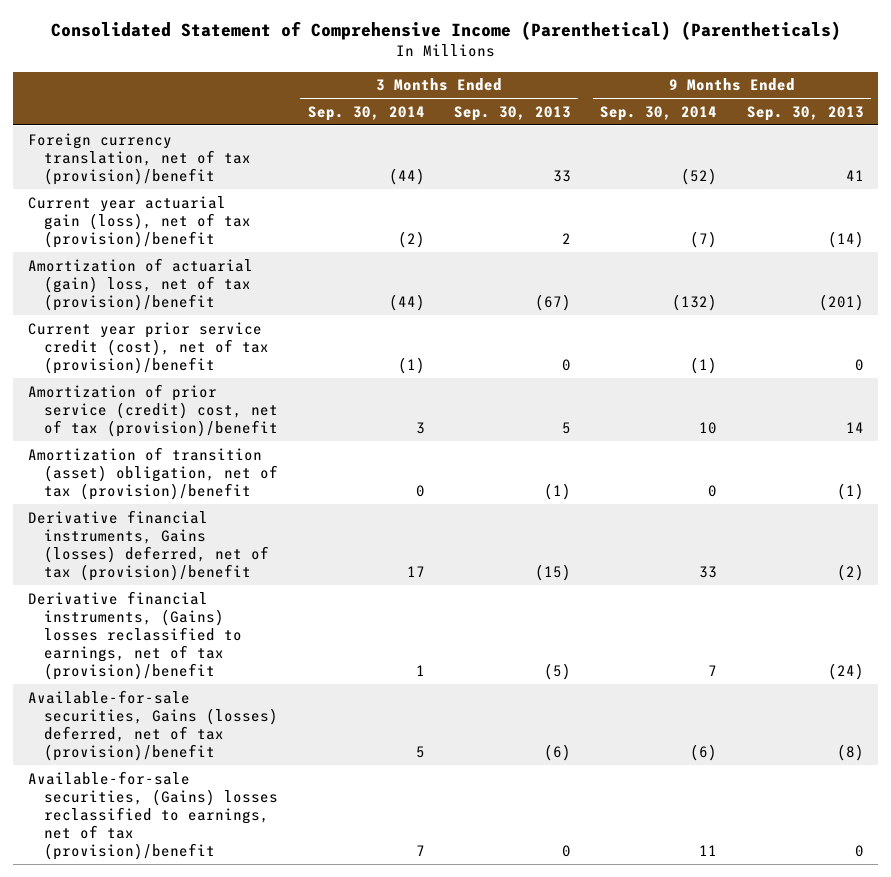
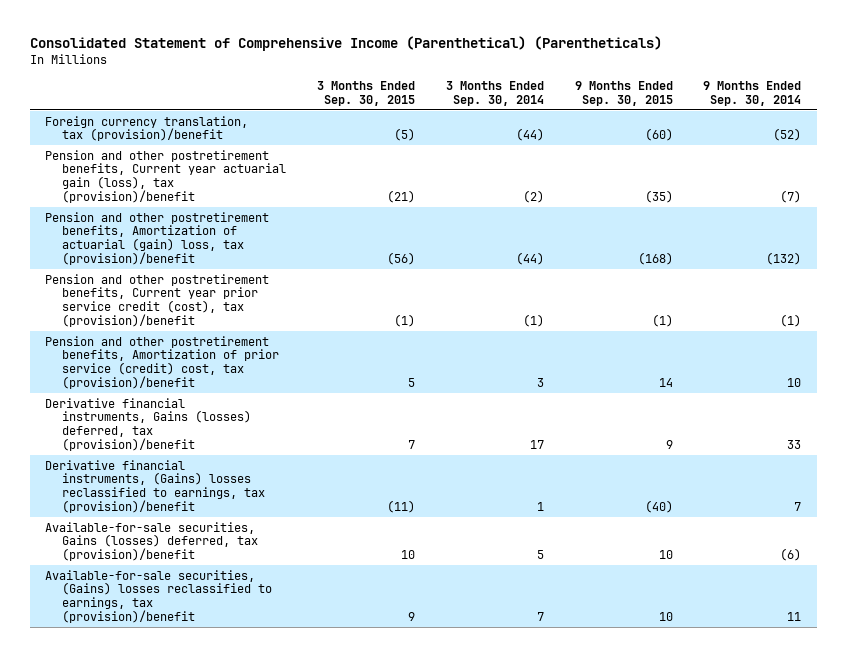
- | 3 Months Ended Sep. 30, 2014 | 3 Months Ended Sep. 30, 2013 | 9 Months Ended Sep. 30, 2014 | 9 Months Ended Sep. 30, 2013
+ | 3 Months Ended Sep. 30, 2015 | 3 Months Ended Sep. 30, 2014 | 9 Months Ended Sep. 30, 2015 | 9 Months Ended Sep. 30, 2014
- Foreign currency translation, net of tax (provision)/benefit | (44) | 33 | (52) | 41
- Current year actuarial gain (loss), net of tax (provision)/benefit | (2) | 2 | (7) | (14)
- Amortization of actuarial (gain) loss, net of tax (provision)/benefit | (44) | (67) | (132) | (201)
- Current year prior service credit (cost), net of tax (provision)/benefit | (1) | 0 | (1) | 0
- Amortization of prior service (credit) cost, net of tax (provision)/benefit | 3 | 5 | 10 | 14
- Amortization of transition (asset) obligation, net of tax (provision)/benefit | 0 | (1) | 0 | (1)
- Derivative financial instruments, Gains (losses) deferred, net of tax (provision)/benefit | 17 | (15) | 33 | (2)
- Derivative financial instruments, (Gains) losses reclassified to earnings, net of tax (provision)/benefit | 1 | (5) | 7 | (24)
- Available-for-sale securities, Gains (losses) deferred, net of tax (provision)/benefit | 5 | (6) | (6) | (8)
- Available-for-sale securities, (Gains) losses reclassified to earnings, net of tax (provision)/benefit | 7 | 0 | 11 | 0
+ Foreign currency translation, tax (provision)/benefit | (5) | (44) | (60) | (52)
+ Pension and other postretirement benefits, Current year actuarial gain (loss), tax (provision)/benefit | (21) | (2) | (35) | (7)
+ Pension and other postretirement benefits, Amortization of actuarial (gain) loss, tax (provision)/benefit | (56) | (44) | (168) | (132)
+ Pension and other postretirement benefits, Current year prior service credit (cost), tax (provision)/benefit | (1) | (1) | (1) | (1)
+ Pension and other postretirement benefits, Amortization of prior service (credit) cost, tax (provision)/benefit | 5 | 3 | 14 | 10
+ Derivative financial instruments, Gains (losses) deferred, tax (provision)/benefit | 7 | 17 | 9 | 33
+ Derivative financial instruments, (Gains) losses reclassified to earnings, tax (provision)/benefit | (11) | 1 | (40) | 7
+ Available-for-sale securities, Gains (losses) deferred, tax (provision)/benefit | 10 | 5 | 10 | (6)
+ Available-for-sale securities, (Gains) losses reclassified to earnings, tax (provision)/benefit | 9 | 7 | 10 | 11

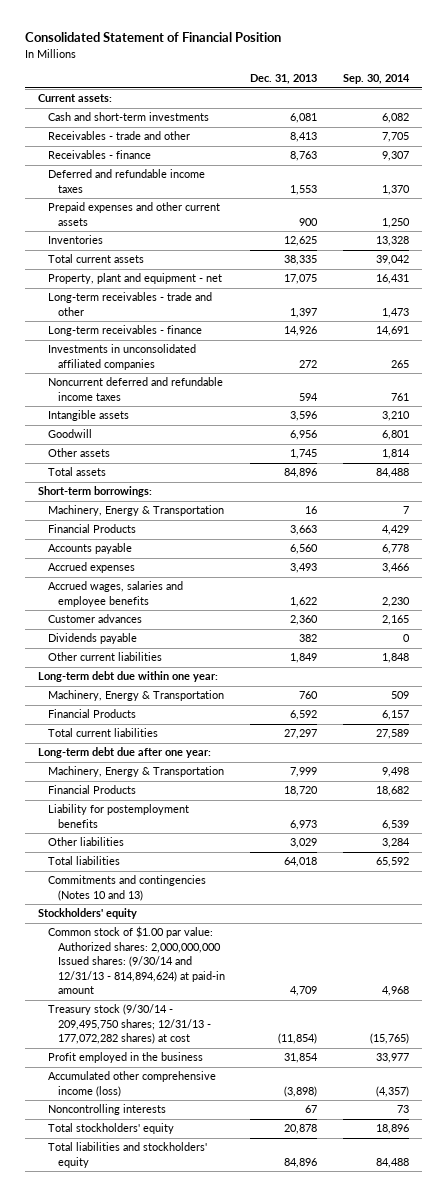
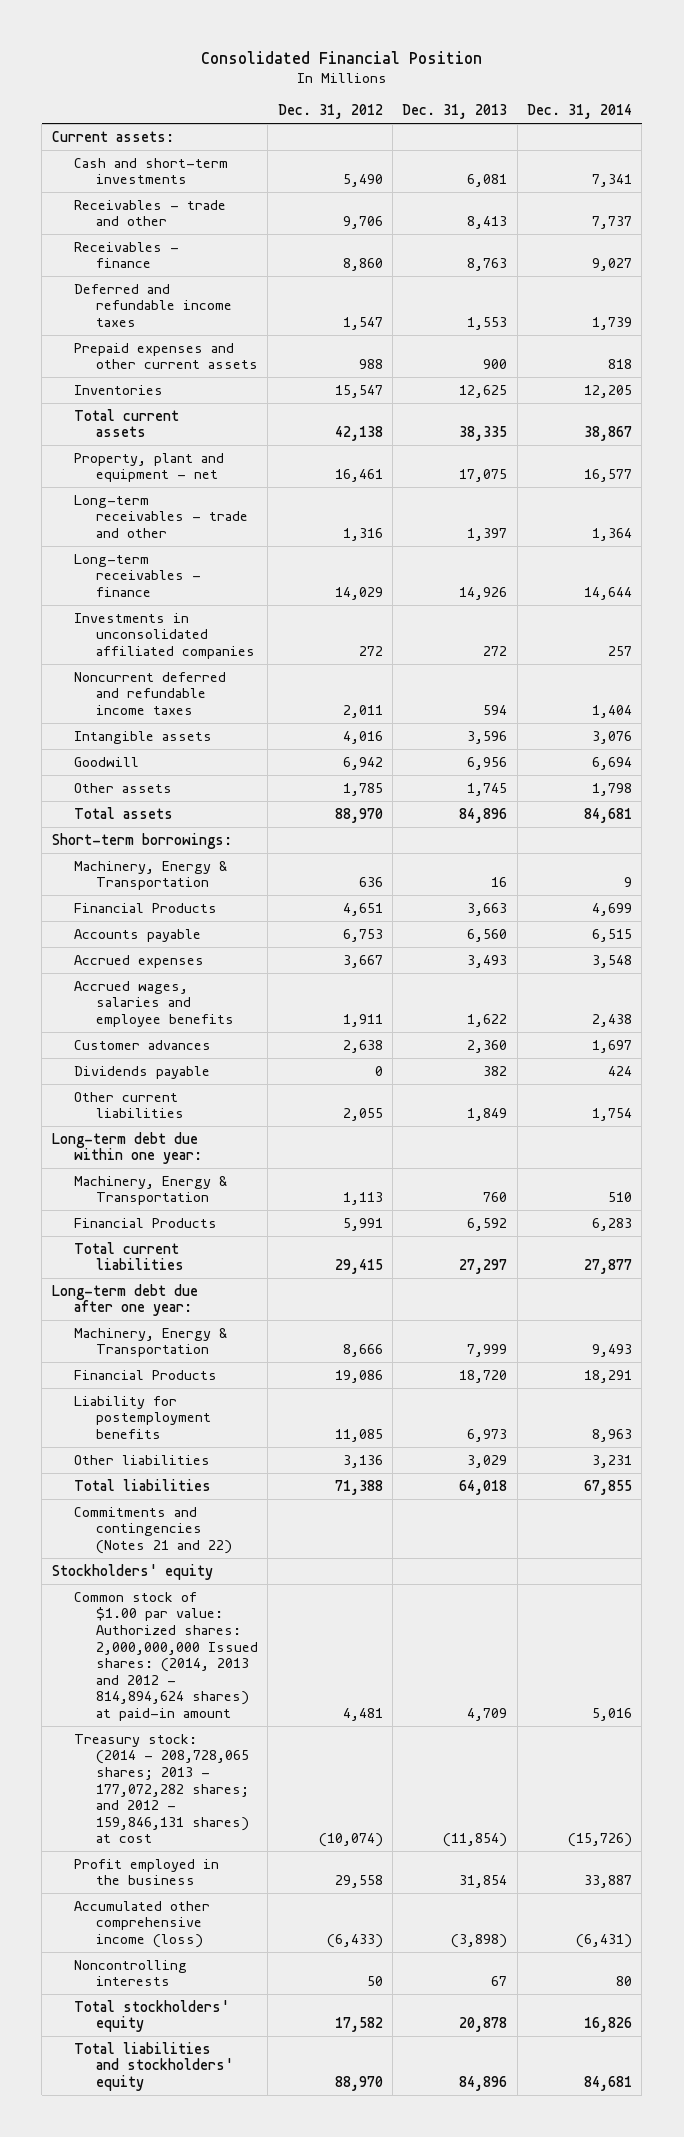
- Consolidated Statement of Financial Position
+ Consolidated Financial Position
- | Dec. 31, 2013 | Sep. 30, 2014
+ | Dec. 31, 2012 | Dec. 31, 2013 | Dec. 31, 2014
- Commitments and contingencies (Notes 10 and 13)
+ Commitments and contingencies (Notes 21 and 22)
- Common stock of $1.00 par value: Authorized shares: 2,000,000,000 Issued shares: (9/30/14 and 12/31/13 - 814,894,624) at paid-in amount | 4,709 | 4,968
- Treasury stock (9/30/14 - 209,495,750 shares; 12/31/13 - 177,072,282 shares) at cost | (11,854) | (15,765)
+ Common stock of $1.00 par value: Authorized shares: 2,000,000,000 Issued shares: (2014, 2013 and 2012 - 814,894,624 shares) at paid-in amount | 4,481 | 4,709 | 5,016
+ Treasury stock: (2014 - 208,728,065 shares; 2013 - 177,072,282 shares; and 2012 - 159,846,131 shares) at cost | (10,074) | (11,854) | (15,726)

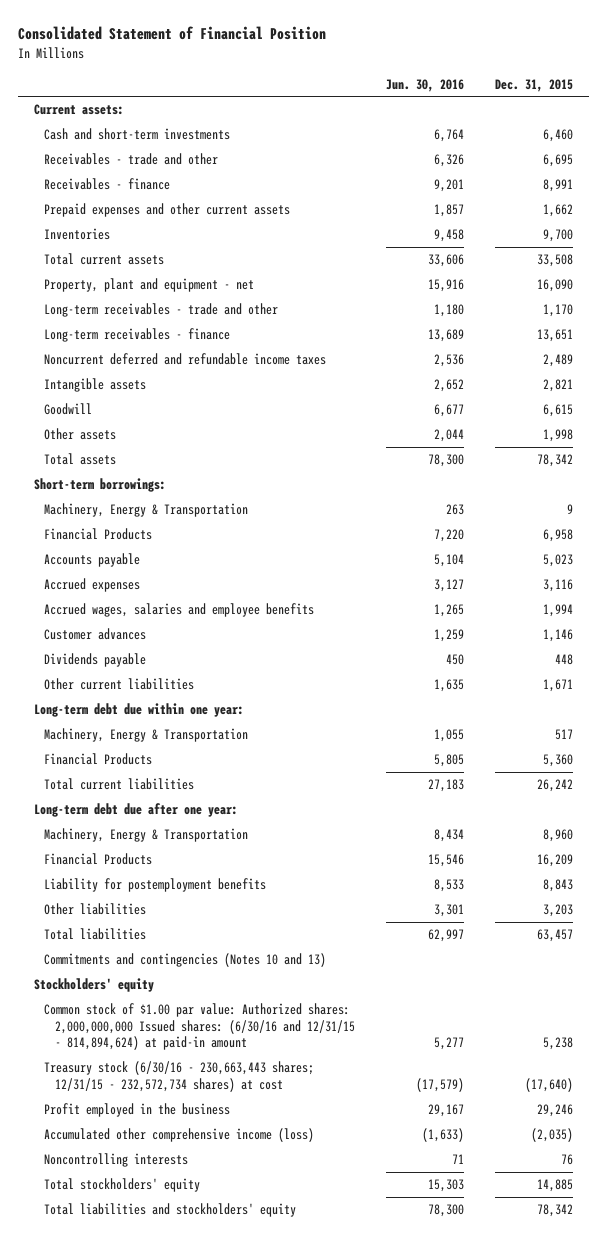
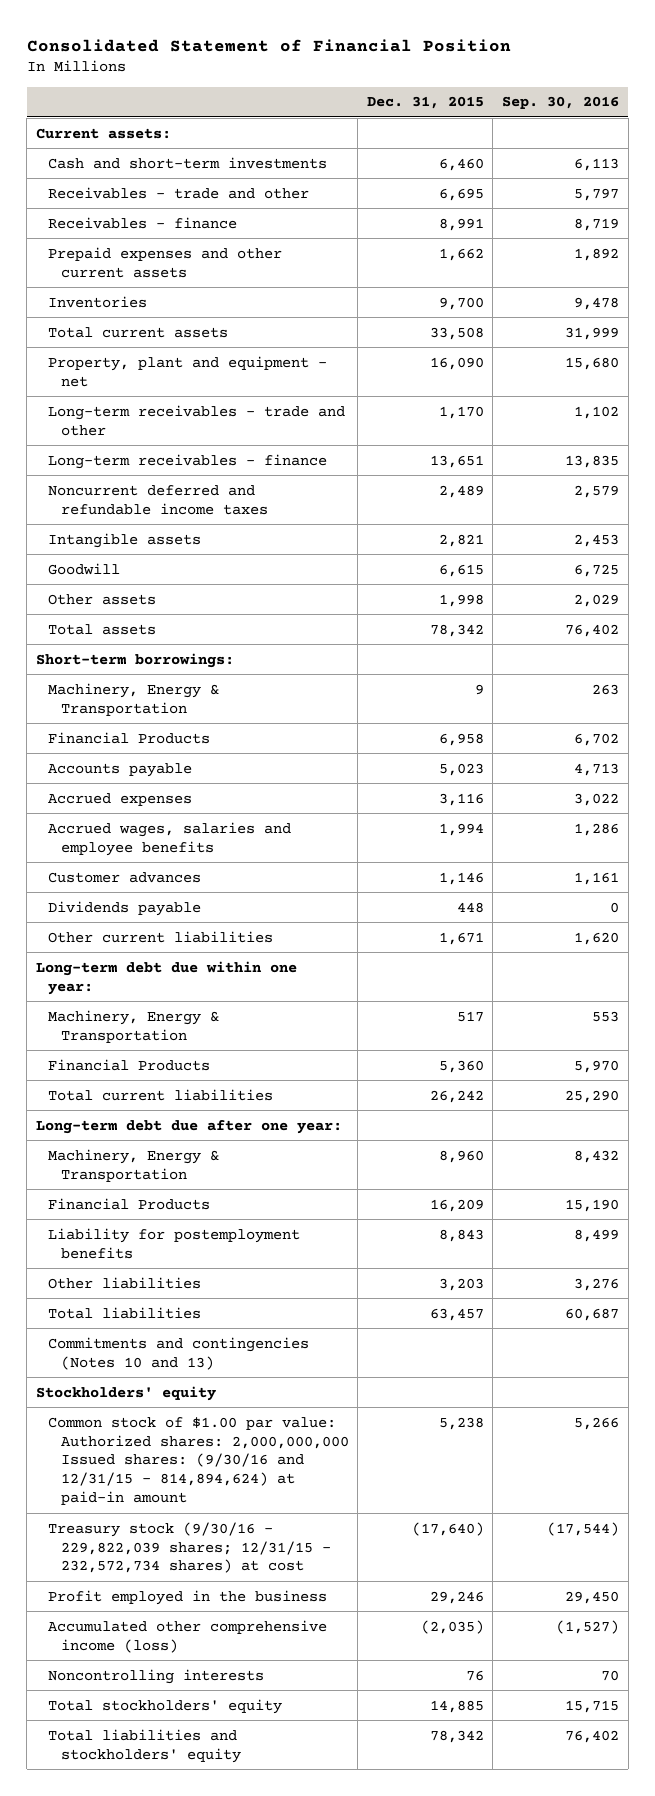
- | Jun. 30, 2016 | Dec. 31, 2015
+ | Dec. 31, 2015 | Sep. 30, 2016
- Common stock of $1.00 par value: Authorized shares: 2,000,000,000 Issued shares: (6/30/16 and 12/31/15 - 814,894,624) at paid-in amount | 5,277 | 5,238
- Treasury stock (6/30/16 - 230,663,443 shares; 12/31/15 - 232,572,734 shares) at cost | (17,579) | (17,640)
+ Common stock of $1.00 par value: Authorized shares: 2,000,000,000 Issued shares: (9/30/16 and 12/31/15 - 814,894,624) at paid-in amount | 5,238 | 5,266
+ Treasury stock (9/30/16 - 229,822,039 shares; 12/31/15 - 232,572,734 shares) at cost | (17,640) | (17,544)

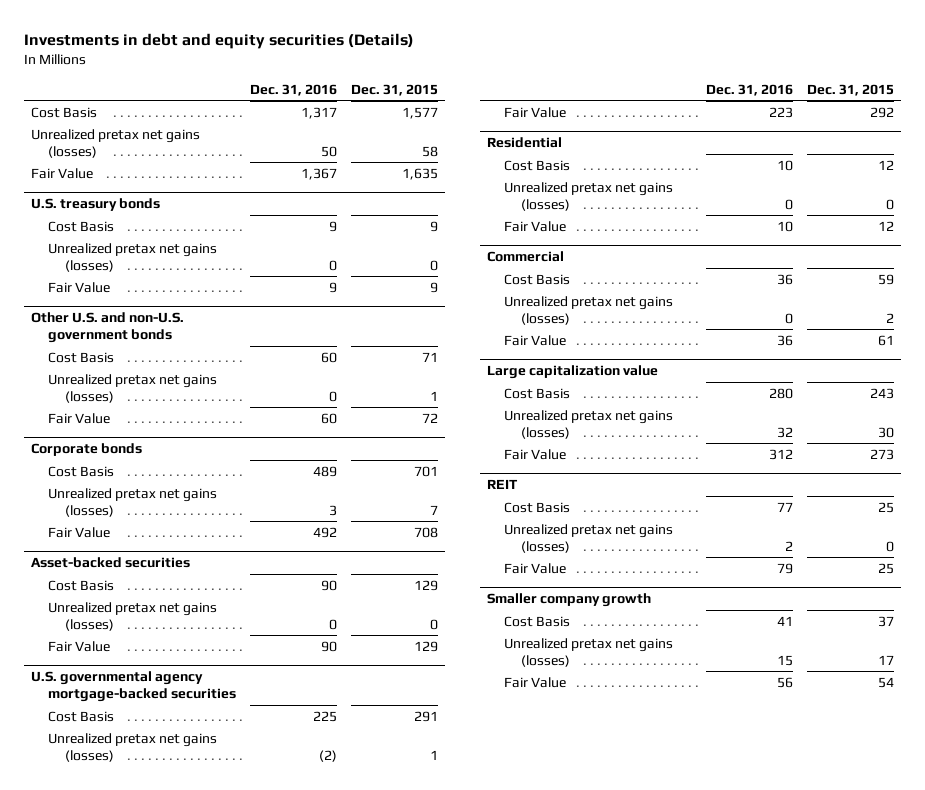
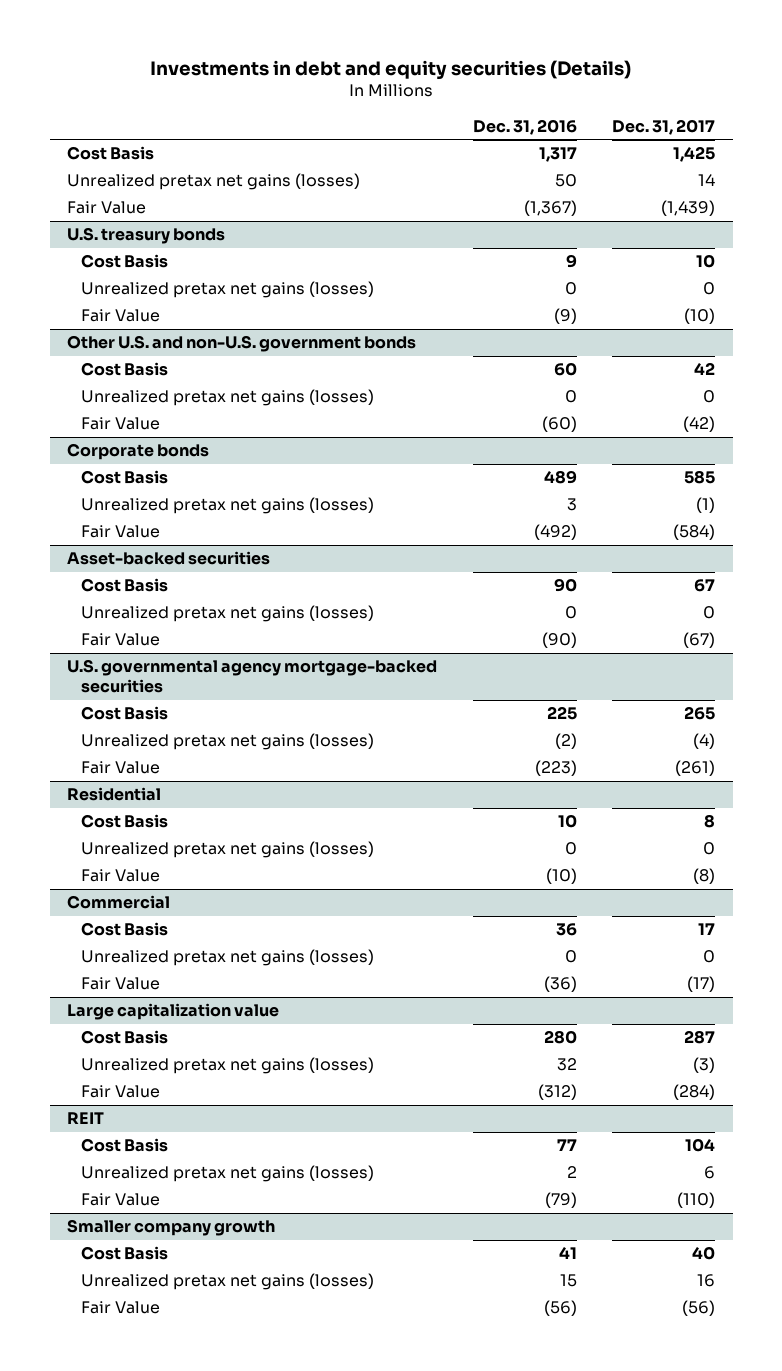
- | Dec. 31, 2016 | Dec. 31, 2015
+ | Dec. 31, 2016 | Dec. 31, 2017
- Fair Value | 1,367 | 1,635
+ Fair Value | (1,367) | (1,439)
@ U.S. treasury bonds
- Fair Value | 9 | 9
+ Fair Value | (9) | (10)
@ Other U.S. and non-U.S. government bonds
- Fair Value | 60 | 72
+ Fair Value | (60) | (42)
@ Corporate bonds
- Fair Value | 492 | 708
+ Fair Value | (492) | (584)
@ Asset-backed securities
- Fair Value | 90 | 129
+ Fair Value | (90) | (67)
@ U.S. governmental agency mortgage-backed securities
- Fair Value | 223 | 292
+ Fair Value | (223) | (261)
@ Residential
- Fair Value | 10 | 12
+ Fair Value | (10) | (8)
@ Commercial
- Fair Value | 36 | 61
+ Fair Value | (36) | (17)
@ Large capitalization value
- Fair Value | 312 | 273
+ Fair Value | (312) | (284)
@ REIT
- Fair Value | 79 | 25
+ Fair Value | (79) | (110)
@ Smaller company growth
- Fair Value | 56 | 54
+ Fair Value | (56) | (56)

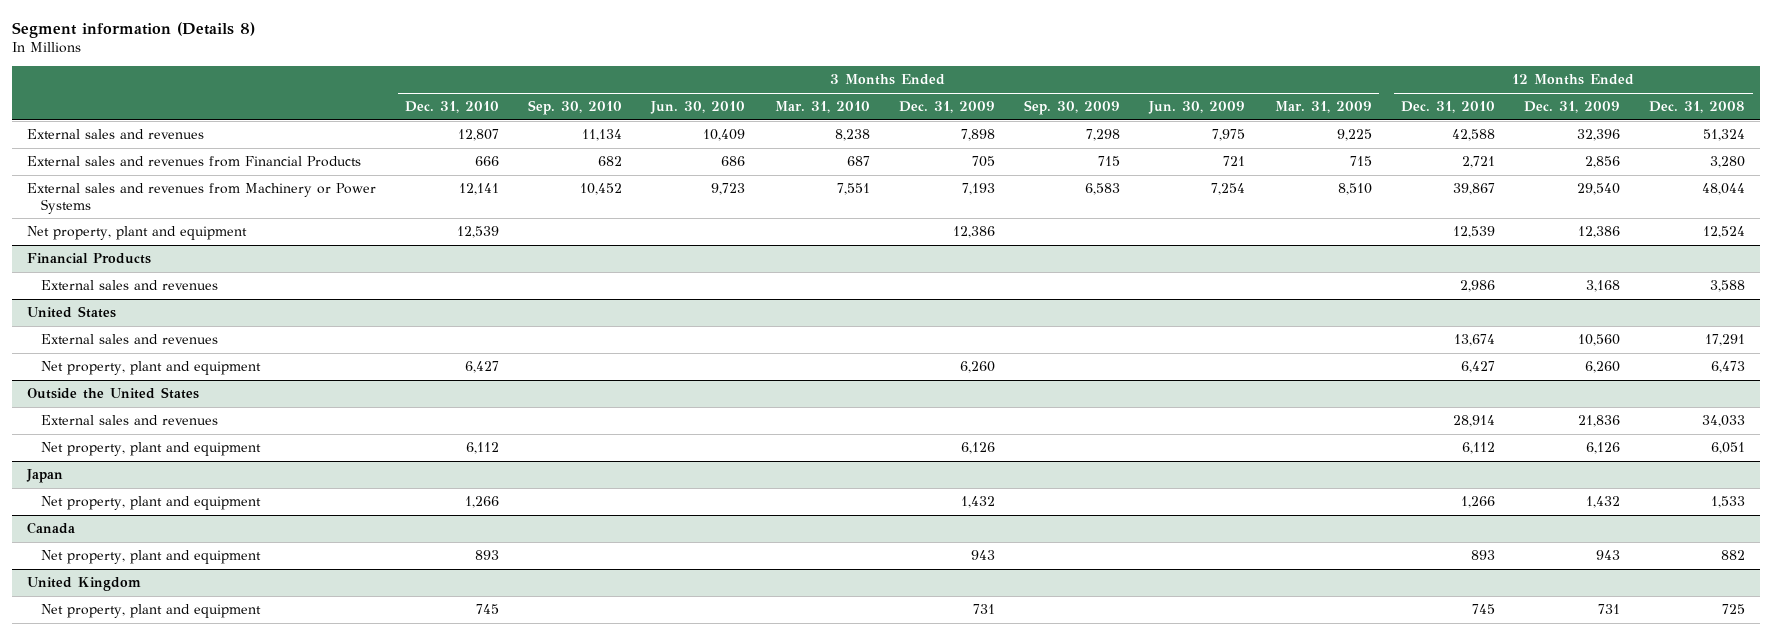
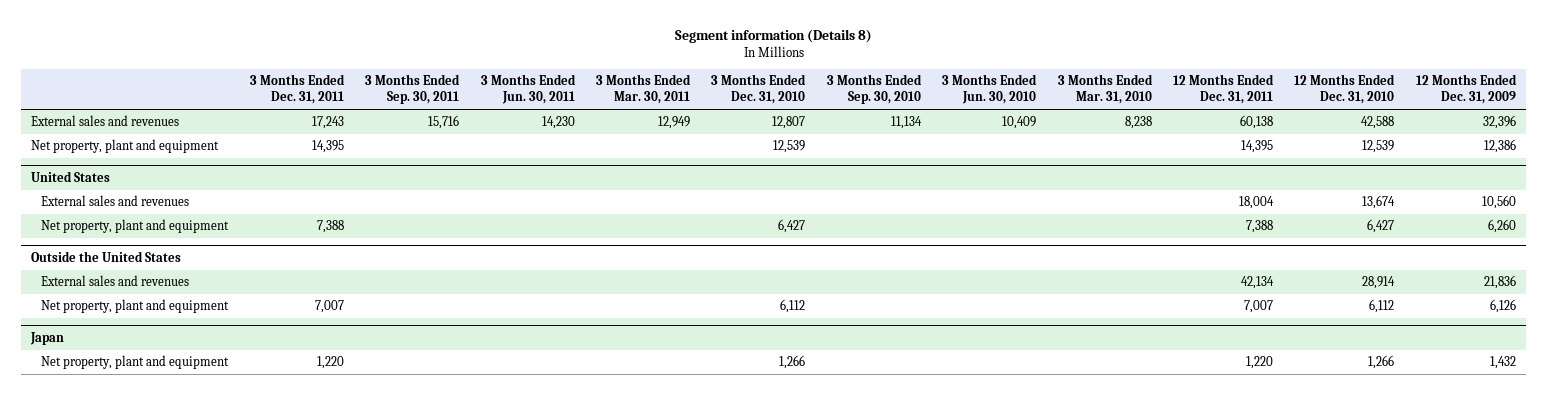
- | 3 Months Ended Dec. 31, 2010 | 3 Months Ended Sep. 30, 2010 | 3 Months Ended Jun. 30, 2010 | 3 Months Ended Mar. 31, 2010 | 3 Months Ended Dec. 31, 2009 | 3 Months Ended Sep. 30, 2009 | 3 Months Ended Jun. 30, 2009 | 3 Months Ended Mar. 31, 2009 | 12 Months Ended Dec. 31, 2010 | 12 Months Ended Dec. 31, 2009 | 12 Months Ended Dec. 31, 2008
+ | 3 Months Ended Dec. 31, 2011 | 3 Months Ended Sep. 30, 2011 | 3 Months Ended Jun. 30, 2011 | 3 Months Ended Mar. 30, 2011 | 3 Months Ended Dec. 31, 2010 | 3 Months Ended Sep. 30, 2010 | 3 Months Ended Jun. 30, 2010 | 3 Months Ended Mar. 31, 2010 | 12 Months Ended Dec. 31, 2011 | 12 Months Ended Dec. 31, 2010 | 12 Months Ended Dec. 31, 2009
- External sales and revenues from Financial Products | 666 | 682 | 686 | 687 | 705 | 715 | 721 | 715 | 2,721 | 2,856 | 3,280
- External sales and revenues from Machinery or Power Systems | 12,141 | 10,452 | 9,723 | 7,551 | 7,193 | 6,583 | 7,254 | 8,510 | 39,867 | 29,540 | 48,044
- Financial Products
- External sales and revenues | | | | | | | | | 2,986 | 3,168 | 3,588
- Canada
- Net property, plant and equipment | 893 | | | | 943 | | | | 893 | 943 | 882
- United Kingdom
- Net property, plant and equipment | 745 | | | | 731 | | | | 745 | 731 | 725

